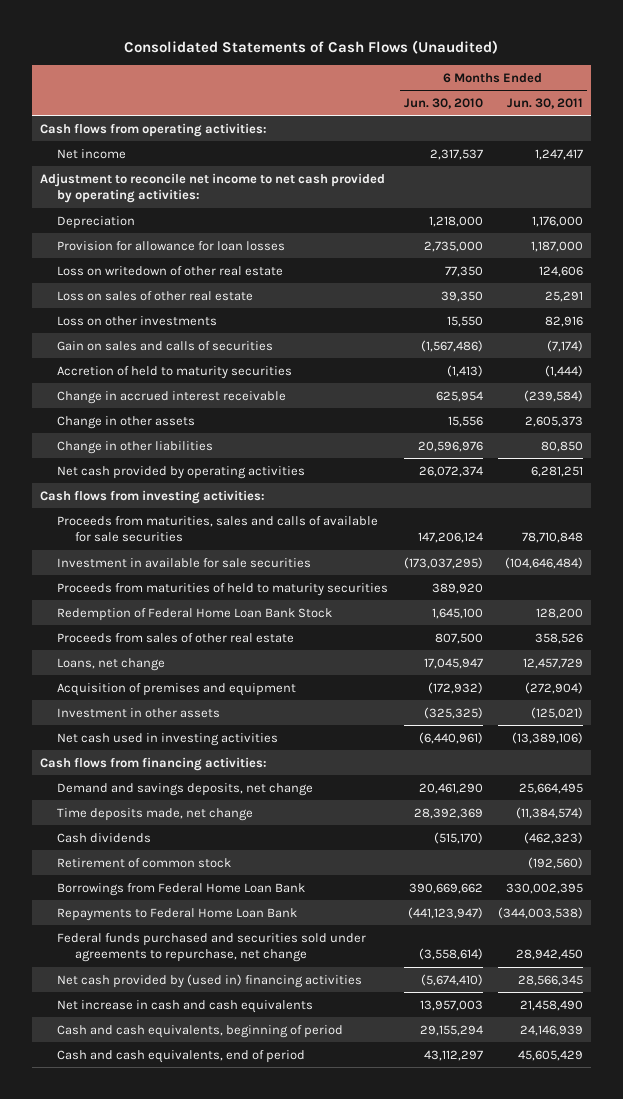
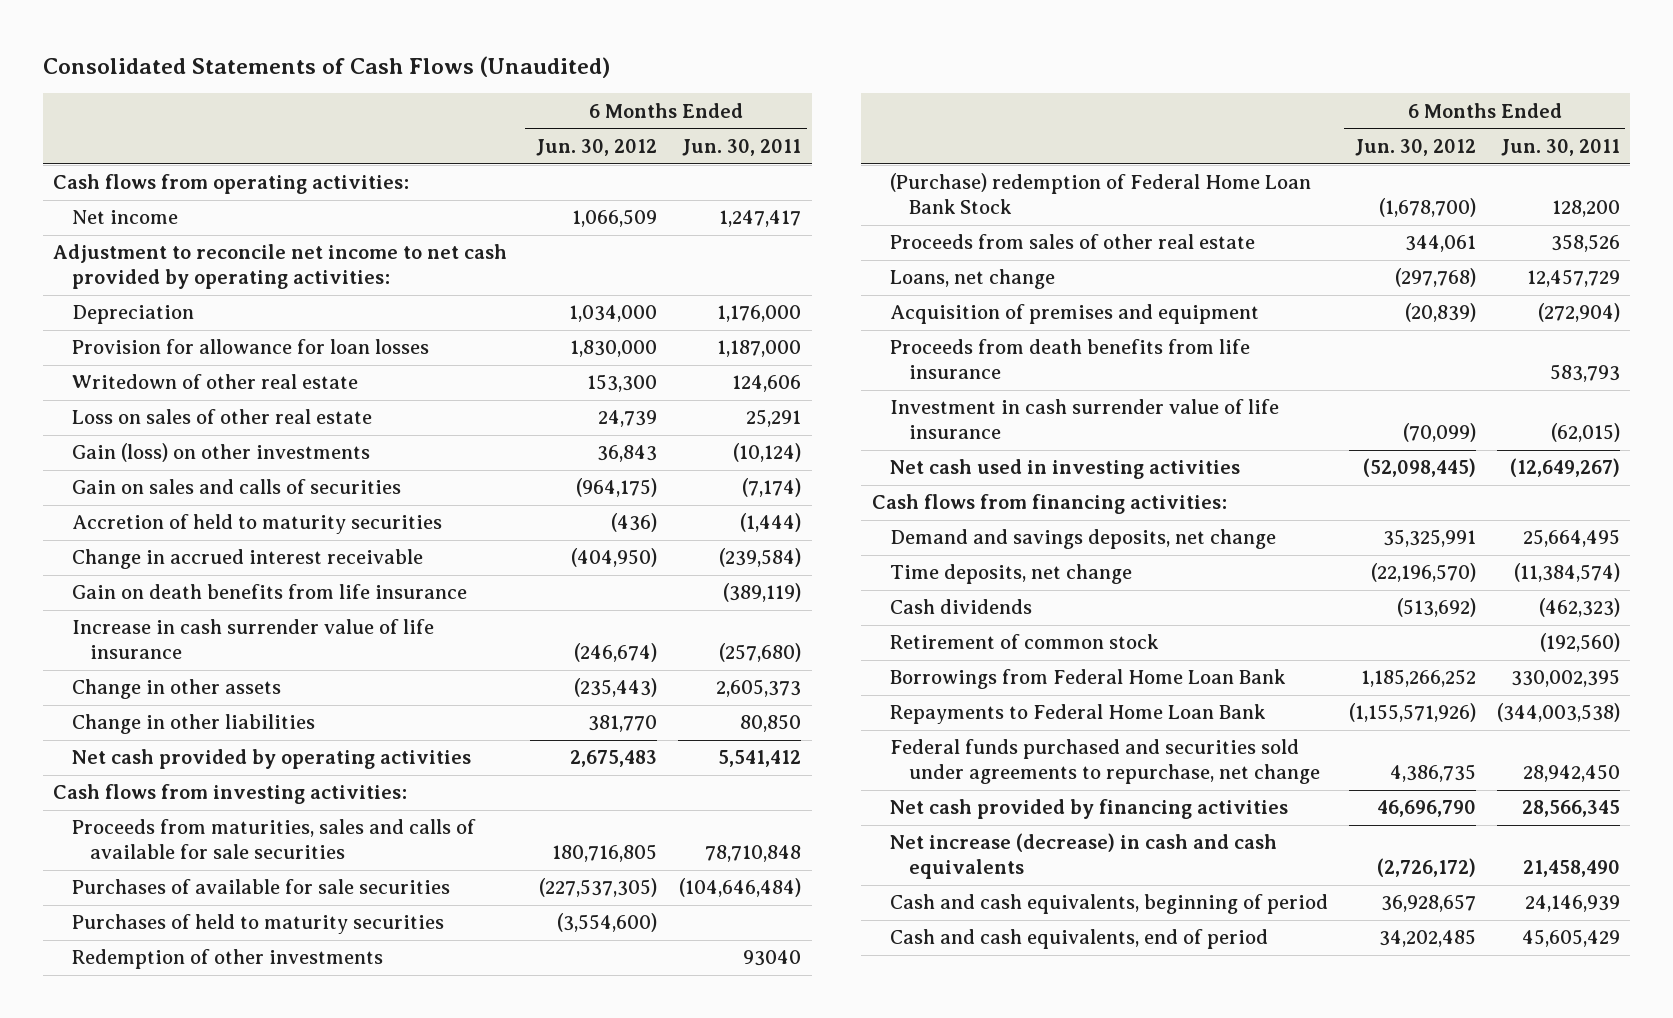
- | 6 Months Ended Jun. 30, 2010 | 6 Months Ended Jun. 30, 2011
+ | 6 Months Ended Jun. 30, 2012 | 6 Months Ended Jun. 30, 2011
- Loss on writedown of other real estate | 77,350 | 124,606
+ Writedown of other real estate | 153,300 | 124,606
- Loss on other investments | 15,550 | 82,916
+ Gain (loss) on other investments | 36,843 | (10,124)
+ Gain on death benefits from life insurance | | (389,119)
+ Increase in cash surrender value of life insurance | (246,674) | (257,680)
- Net cash provided by operating activities | 26,072,374 | 6,281,251
+ Net cash provided by operating activities | 2,675,483 | 5,541,412
- Investment in available for sale securities | (173,037,295) | (104,646,484)
- Proceeds from maturities of held to maturity securities | 389,920 |
- Redemption of Federal Home Loan Bank Stock | 1,645,100 | 128,200
+ Purchases of available for sale securities | (227,537,305) | (104,646,484)
+ Purchases of held to maturity securities | (3,554,600) |
+ Redemption of other investments | | 93040
+ (Purchase) redemption of Federal Home Loan Bank Stock | (1,678,700) | 128,200
- Investment in other assets | (325,325) | (125,021)
- Net cash used in investing activities | (6,440,961) | (13,389,106)
+ Proceeds from death benefits from life insurance | | 583,793
+ Investment in cash surrender value of life insurance | (70,099) | (62,015)
+ Net cash used in investing activities | (52,098,445) | (12,649,267)
- Time deposits made, net change | 28,392,369 | (11,384,574)
+ Time deposits, net change | (22,196,570) | (11,384,574)
- Net cash provided by (used in) financing activities | (5,674,410) | 28,566,345
- Net increase in cash and cash equivalents | 13,957,003 | 21,458,490
+ Net cash provided by financing activities | 46,696,790 | 28,566,345
+ Net increase (decrease) in cash and cash equivalents | (2,726,172) | 21,458,490

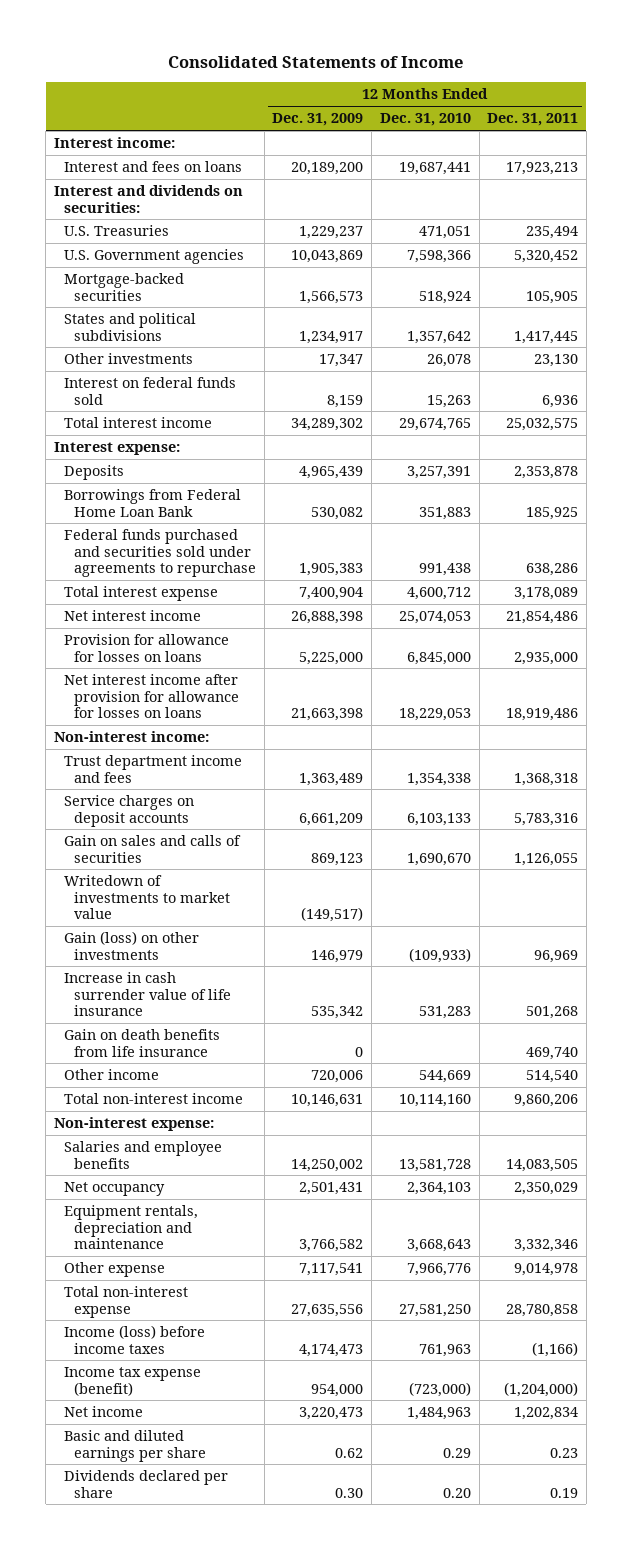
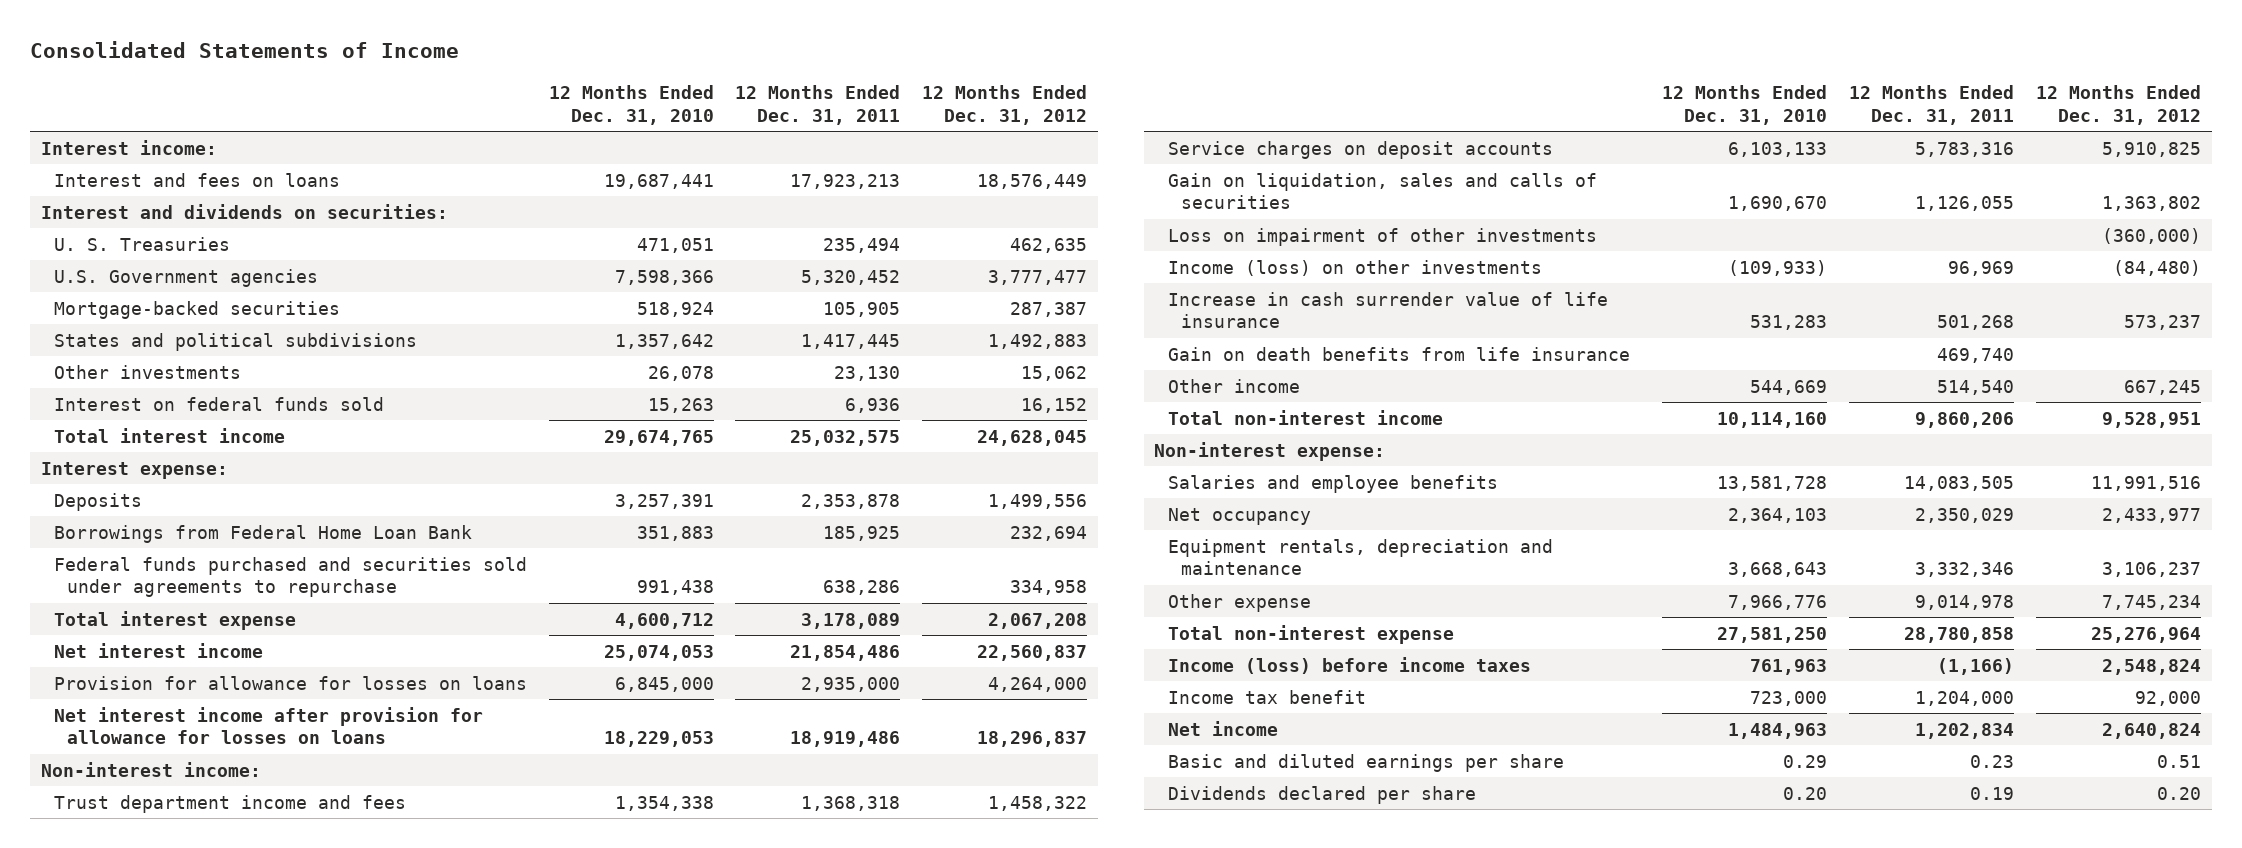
- | 12 Months Ended Dec. 31, 2009 | 12 Months Ended Dec. 31, 2010 | 12 Months Ended Dec. 31, 2011
+ | 12 Months Ended Dec. 31, 2010 | 12 Months Ended Dec. 31, 2011 | 12 Months Ended Dec. 31, 2012
- U.S. Treasuries | 1,229,237 | 471,051 | 235,494
+ U. S. Treasuries | 471,051 | 235,494 | 462,635
- Gain on sales and calls of securities | 869,123 | 1,690,670 | 1,126,055
- Writedown of investments to market value | (149,517) | |
- Gain (loss) on other investments | 146,979 | (109,933) | 96,969
+ Gain on liquidation, sales and calls of securities | 1,690,670 | 1,126,055 | 1,363,802
+ Loss on impairment of other investments | | | (360,000)
+ Income (loss) on other investments | (109,933) | 96,969 | (84,480)
- Income tax expense (benefit) | 954,000 | (723,000) | (1,204,000)
+ Income tax benefit | 723,000 | 1,204,000 | 92,000

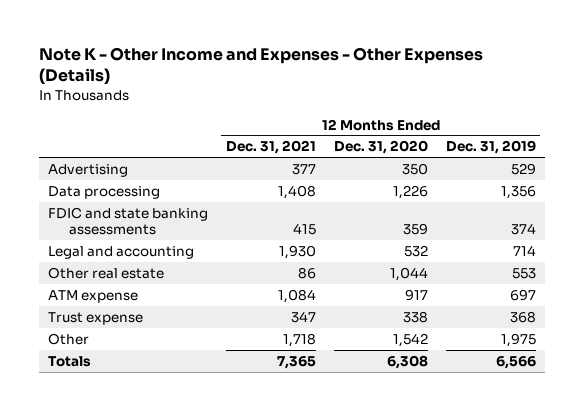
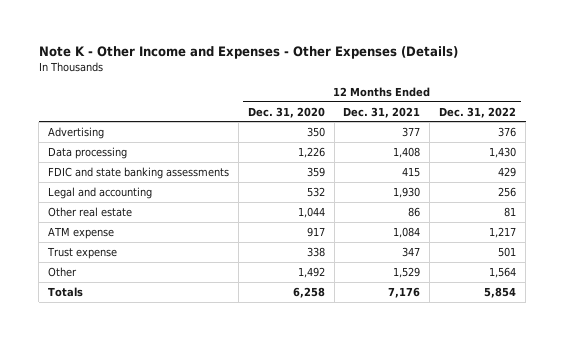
- | 12 Months Ended Dec. 31, 2021 | 12 Months Ended Dec. 31, 2020 | 12 Months Ended Dec. 31, 2019
+ | 12 Months Ended Dec. 31, 2020 | 12 Months Ended Dec. 31, 2021 | 12 Months Ended Dec. 31, 2022
- Other | 1,718 | 1,542 | 1,975
- Totals | 7,365 | 6,308 | 6,566
+ Other | 1,492 | 1,529 | 1,564
+ Totals | 6,258 | 7,176 | 5,854

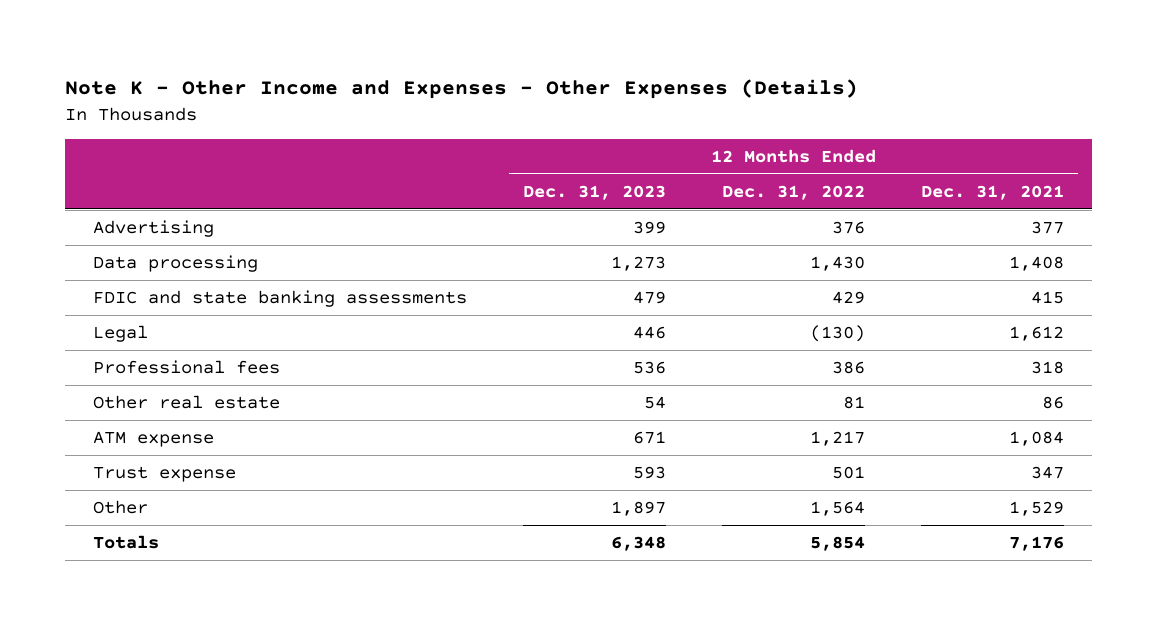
- | 12 Months Ended Dec. 31, 2020 | 12 Months Ended Dec. 31, 2021 | 12 Months Ended Dec. 31, 2022
+ | 12 Months Ended Dec. 31, 2023 | 12 Months Ended Dec. 31, 2022 | 12 Months Ended Dec. 31, 2021
- Legal and accounting | 532 | 1,930 | 256
+ Legal | 446 | (130) | 1,612
+ Professional fees | 536 | 386 | 318

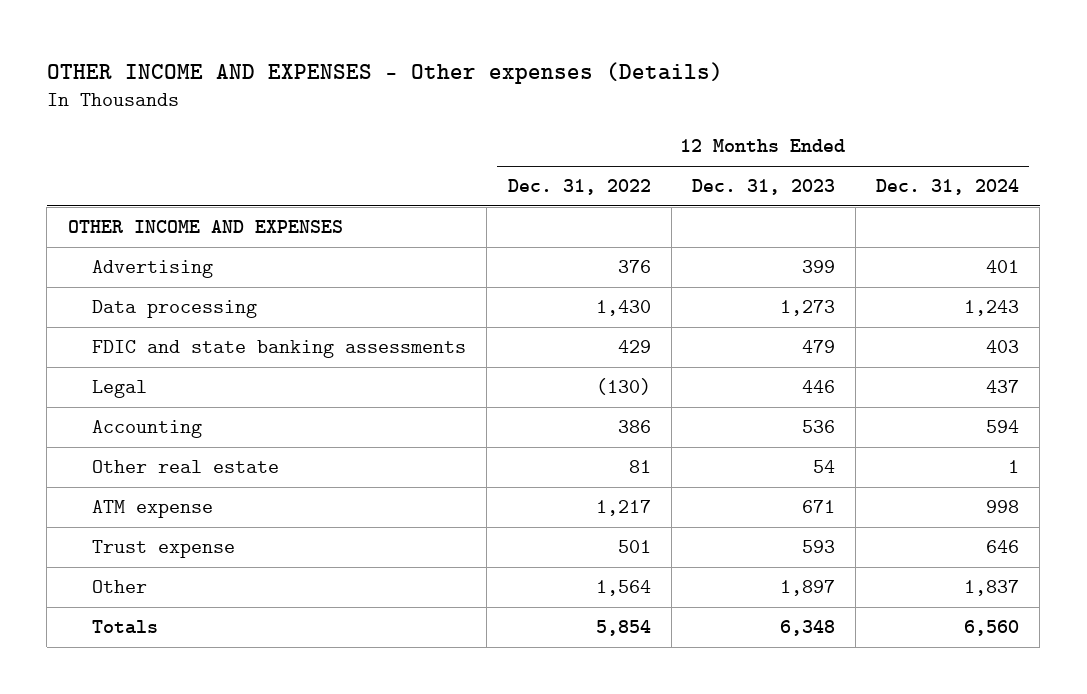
- Note K - Other Income and Expenses - Other Expenses (Details)
+ OTHER INCOME AND EXPENSES - Other expenses (Details)
- | 12 Months Ended Dec. 31, 2023 | 12 Months Ended Dec. 31, 2022 | 12 Months Ended Dec. 31, 2021
+ | 12 Months Ended Dec. 31, 2022 | 12 Months Ended Dec. 31, 2023 | 12 Months Ended Dec. 31, 2024
+ OTHER INCOME AND EXPENSES
- Professional fees | 536 | 386 | 318
+ Accounting | 386 | 536 | 594

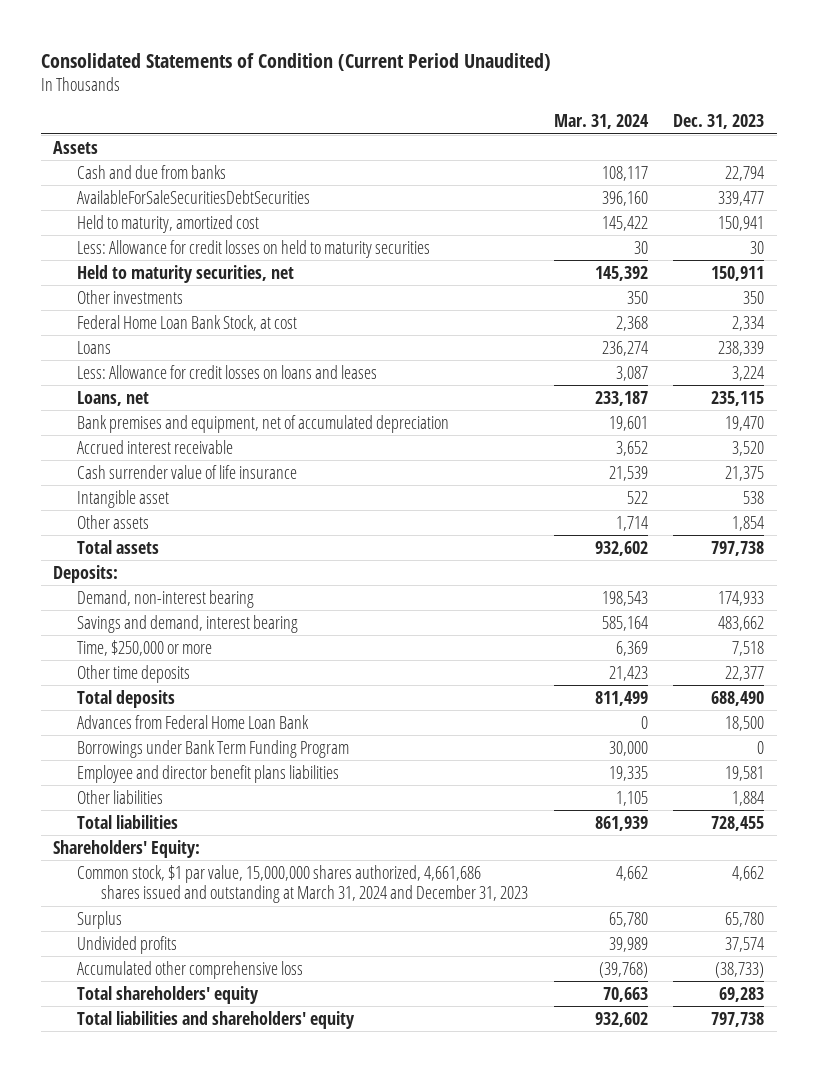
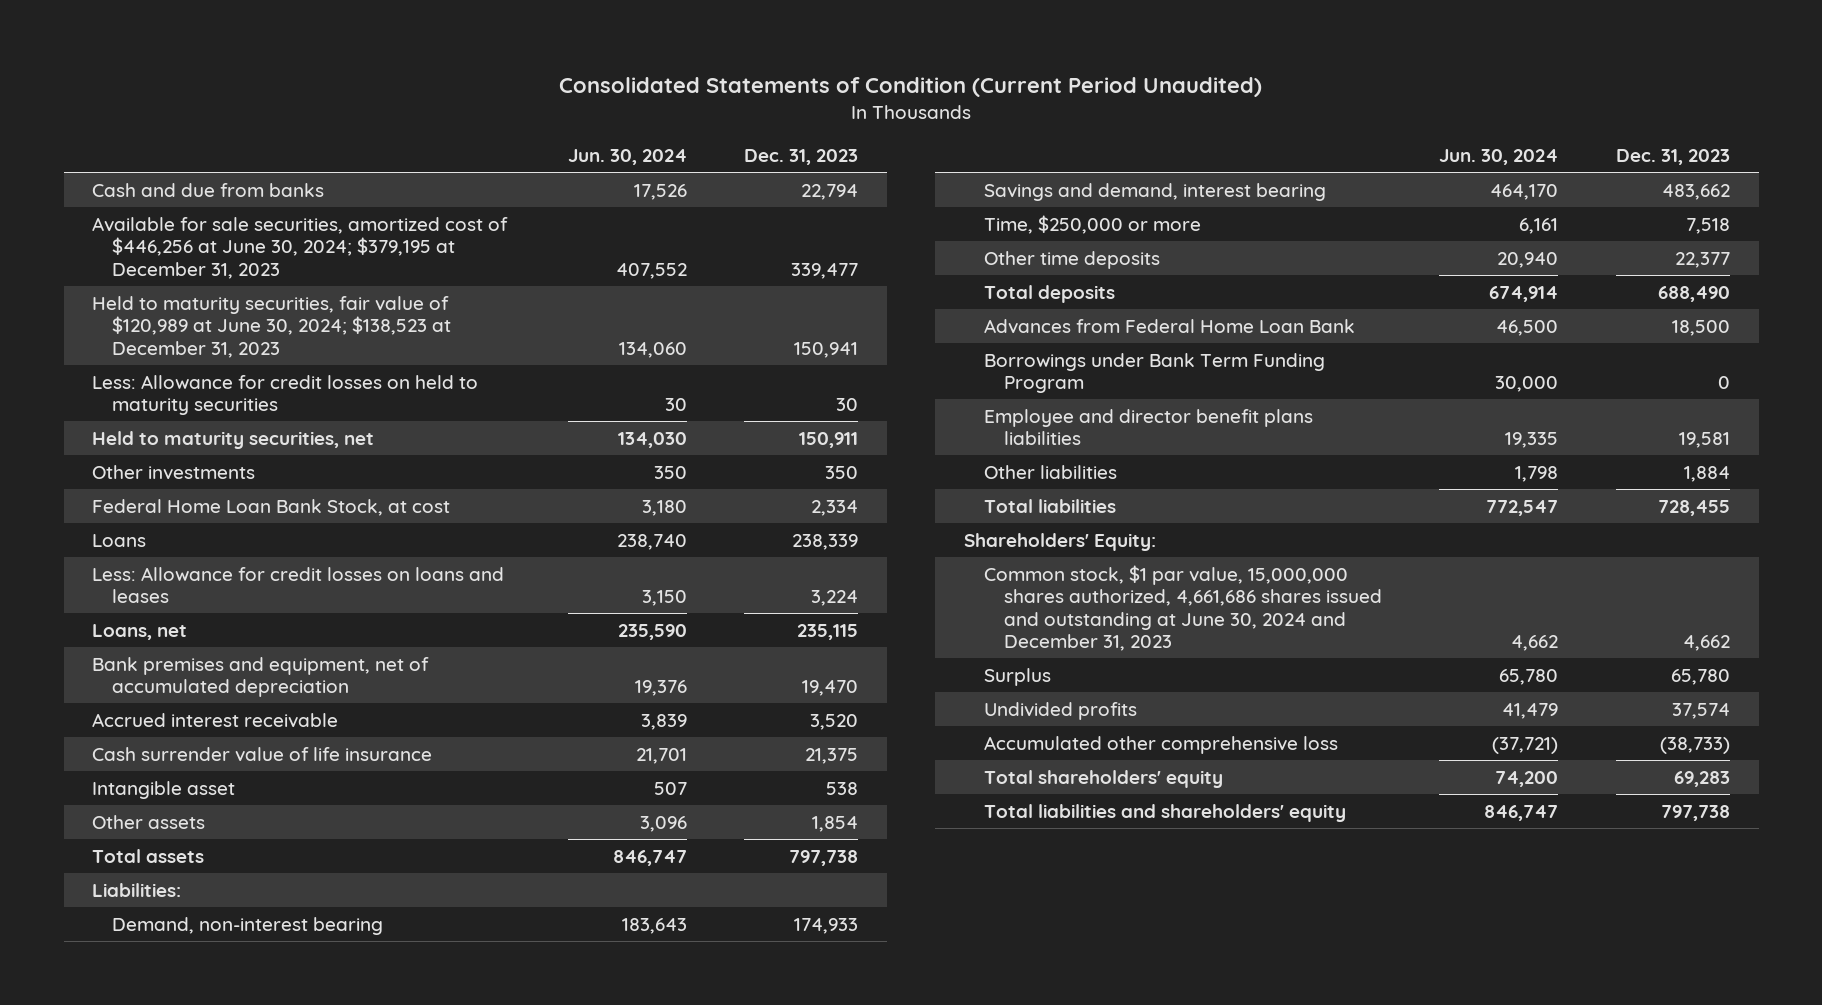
- | Mar. 31, 2024 | Dec. 31, 2023
+ | Jun. 30, 2024 | Dec. 31, 2023
- Assets
- AvailableForSaleSecuritiesDebtSecurities | 396,160 | 339,477
- Held to maturity, amortized cost | 145,422 | 150,941
+ Available for sale securities, amortized cost of $446,256 at June 30, 2024; $379,195 at December 31, 2023 | 407,552 | 339,477
+ Held to maturity securities, fair value of $120,989 at June 30, 2024; $138,523 at December 31, 2023 | 134,060 | 150,941
- Deposits:
+ Liabilities:
- Common stock, $1 par value, 15,000,000 shares authorized, 4,661,686 shares issued and outstanding at March 31, 2024 and December 31, 2023 | 4,662 | 4,662
+ Common stock, $1 par value, 15,000,000 shares authorized, 4,661,686 shares issued and outstanding at June 30, 2024 and December 31, 2023 | 4,662 | 4,662

